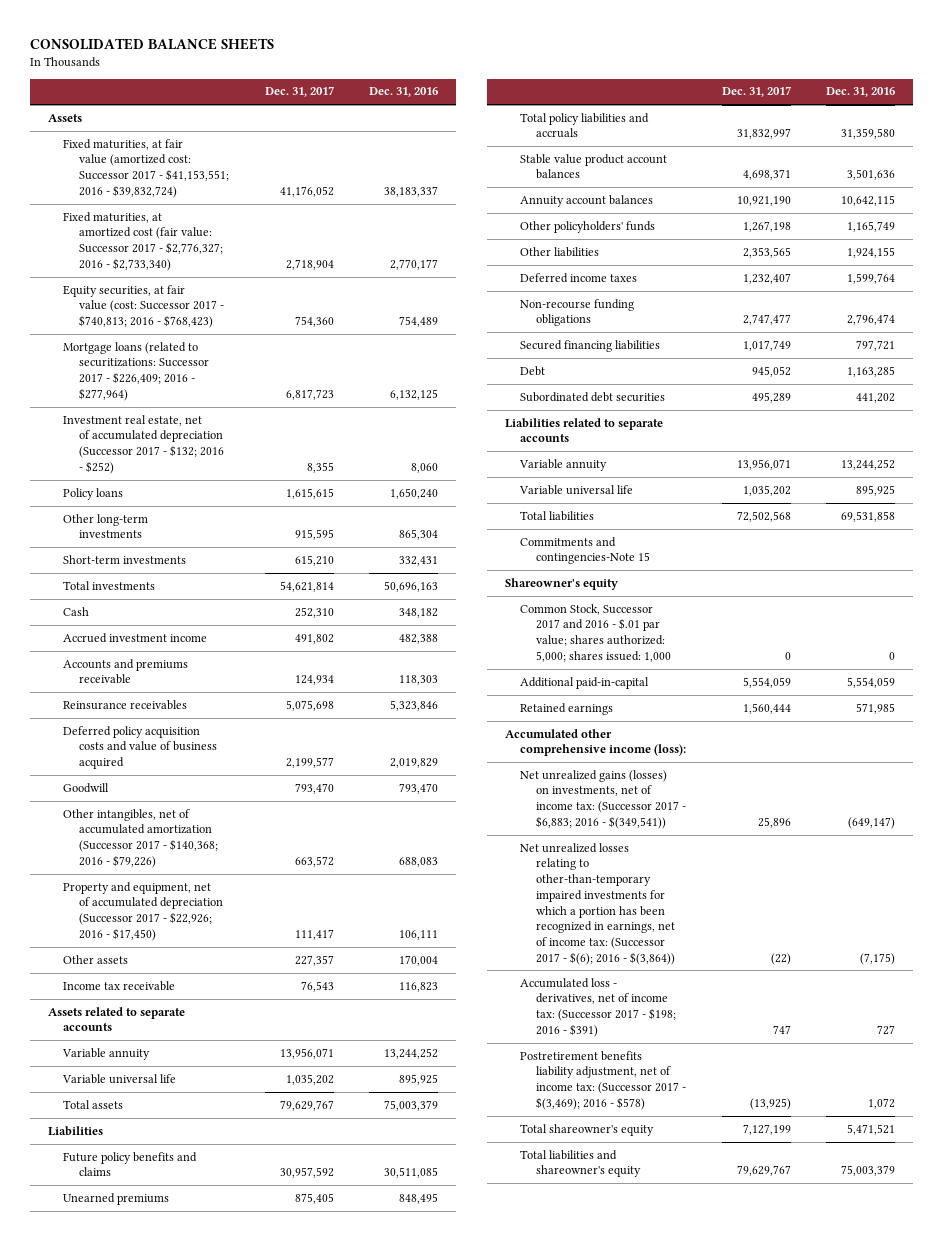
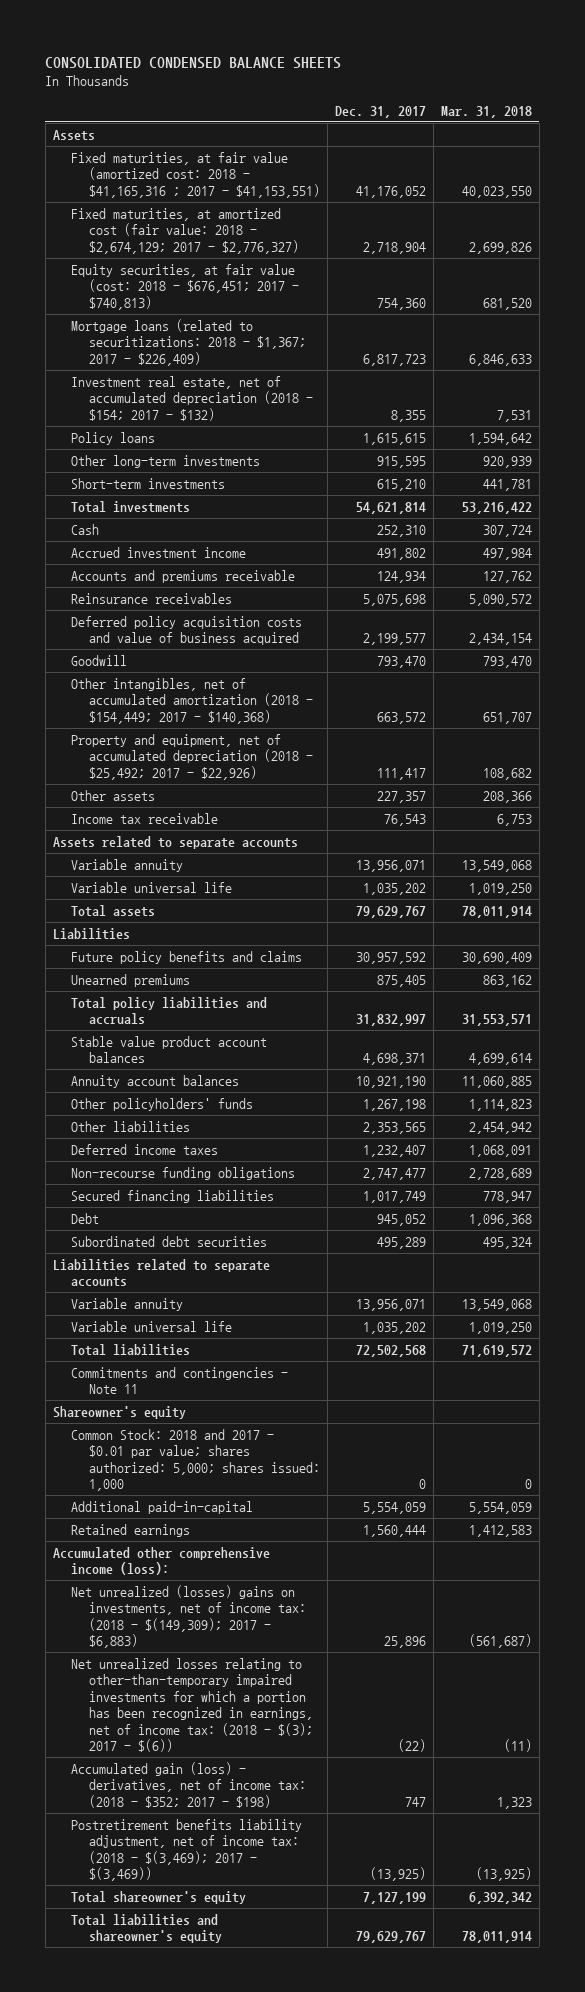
- CONSOLIDATED BALANCE SHEETS
+ CONSOLIDATED CONDENSED BALANCE SHEETS
- | Dec. 31, 2017 | Dec. 31, 2016
+ | Dec. 31, 2017 | Mar. 31, 2018
- Fixed maturities, at fair value (amortized cost: Successor 2017 - $41,153,551; 2016 - $39,832,724) | 41,176,052 | 38,183,337
- Fixed maturities, at amortized cost (fair value: Successor 2017 - $2,776,327; 2016 - $2,733,340) | 2,718,904 | 2,770,177
- Equity securities, at fair value (cost: Successor 2017 - $740,813; 2016 - $768,423) | 754,360 | 754,489
- Mortgage loans (related to securitizations: Successor 2017 - $226,409; 2016 - $277,964) | 6,817,723 | 6,132,125
- Investment real estate, net of accumulated depreciation (Successor 2017 - $132; 2016 - $252) | 8,355 | 8,060
+ Fixed maturities, at fair value (amortized cost: 2018 - $41,165,316 ; 2017 - $41,153,551) | 41,176,052 | 40,023,550
+ Fixed maturities, at amortized cost (fair value: 2018 - $2,674,129; 2017 - $2,776,327) | 2,718,904 | 2,699,826
+ Equity securities, at fair value (cost: 2018 - $676,451; 2017 - $740,813) | 754,360 | 681,520
+ Mortgage loans (related to securitizations: 2018 - $1,367; 2017 - $226,409) | 6,817,723 | 6,846,633
+ Investment real estate, net of accumulated depreciation (2018 - $154; 2017 - $132) | 8,355 | 7,531
- Other intangibles, net of accumulated amortization (Successor 2017 - $140,368; 2016 - $79,226) | 663,572 | 688,083
- Property and equipment, net of accumulated depreciation (Successor 2017 - $22,926; 2016 - $17,450) | 111,417 | 106,111
+ Other intangibles, net of accumulated amortization (2018 - $154,449; 2017 - $140,368) | 663,572 | 651,707
+ Property and equipment, net of accumulated depreciation (2018 - $25,492; 2017 - $22,926) | 111,417 | 108,682
- Commitments and contingencies-Note 15
+ Commitments and contingencies - Note 11
- Common Stock, Successor 2017 and 2016 - $.01 par value; shares authorized: 5,000; shares issued: 1,000 | 0 | 0
+ Common Stock: 2018 and 2017 - $0.01 par value; shares authorized: 5,000; shares issued: 1,000 | 0 | 0
- Net unrealized gains (losses) on investments, net of income tax: (Successor 2017 - $6,883; 2016 - $(349,541)) | 25,896 | (649,147)
- Net unrealized losses relating to other-than-temporary impaired investments for which a portion has been recognized in earnings, net of income tax: (Successor 2017 - $(6); 2016 - $(3,864)) | (22) | (7,175)
- Accumulated loss - derivatives, net of income tax: (Successor 2017 - $198; 2016 - $391) | 747 | 727
- Postretirement benefits liability adjustment, net of income tax: (Successor 2017 - $(3,469); 2016 - $578) | (13,925) | 1,072
+ Net unrealized (losses) gains on investments, net of income tax: (2018 - $(149,309); 2017 - $6,883) | 25,896 | (561,687)
+ Net unrealized losses relating to other-than-temporary impaired investments for which a portion has been recognized in earnings, net of income tax: (2018 - $(3); 2017 - $(6)) | (22) | (11)
+ Accumulated gain (loss) - derivatives, net of income tax: (2018 - $352; 2017 - $198) | 747 | 1,323
+ Postretirement benefits liability adjustment, net of income tax: (2018 - $(3,469); 2017 - $(3,469)) | (13,925) | (13,925)

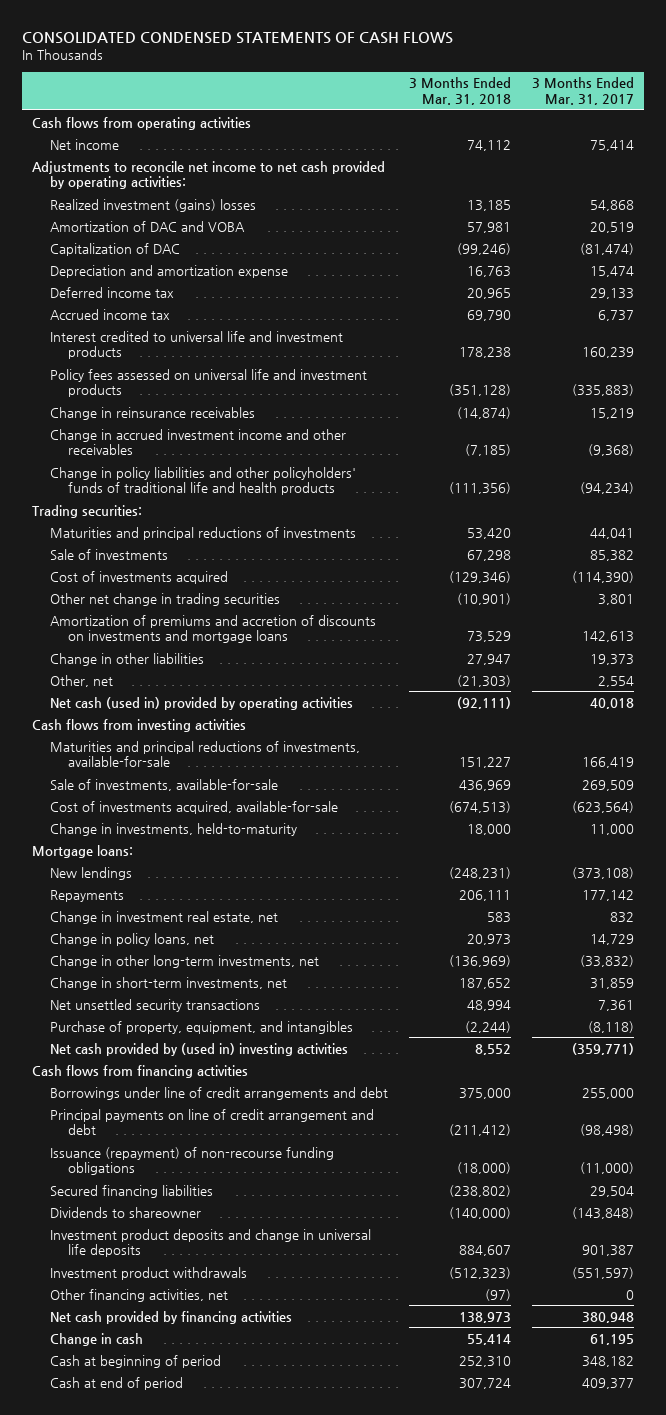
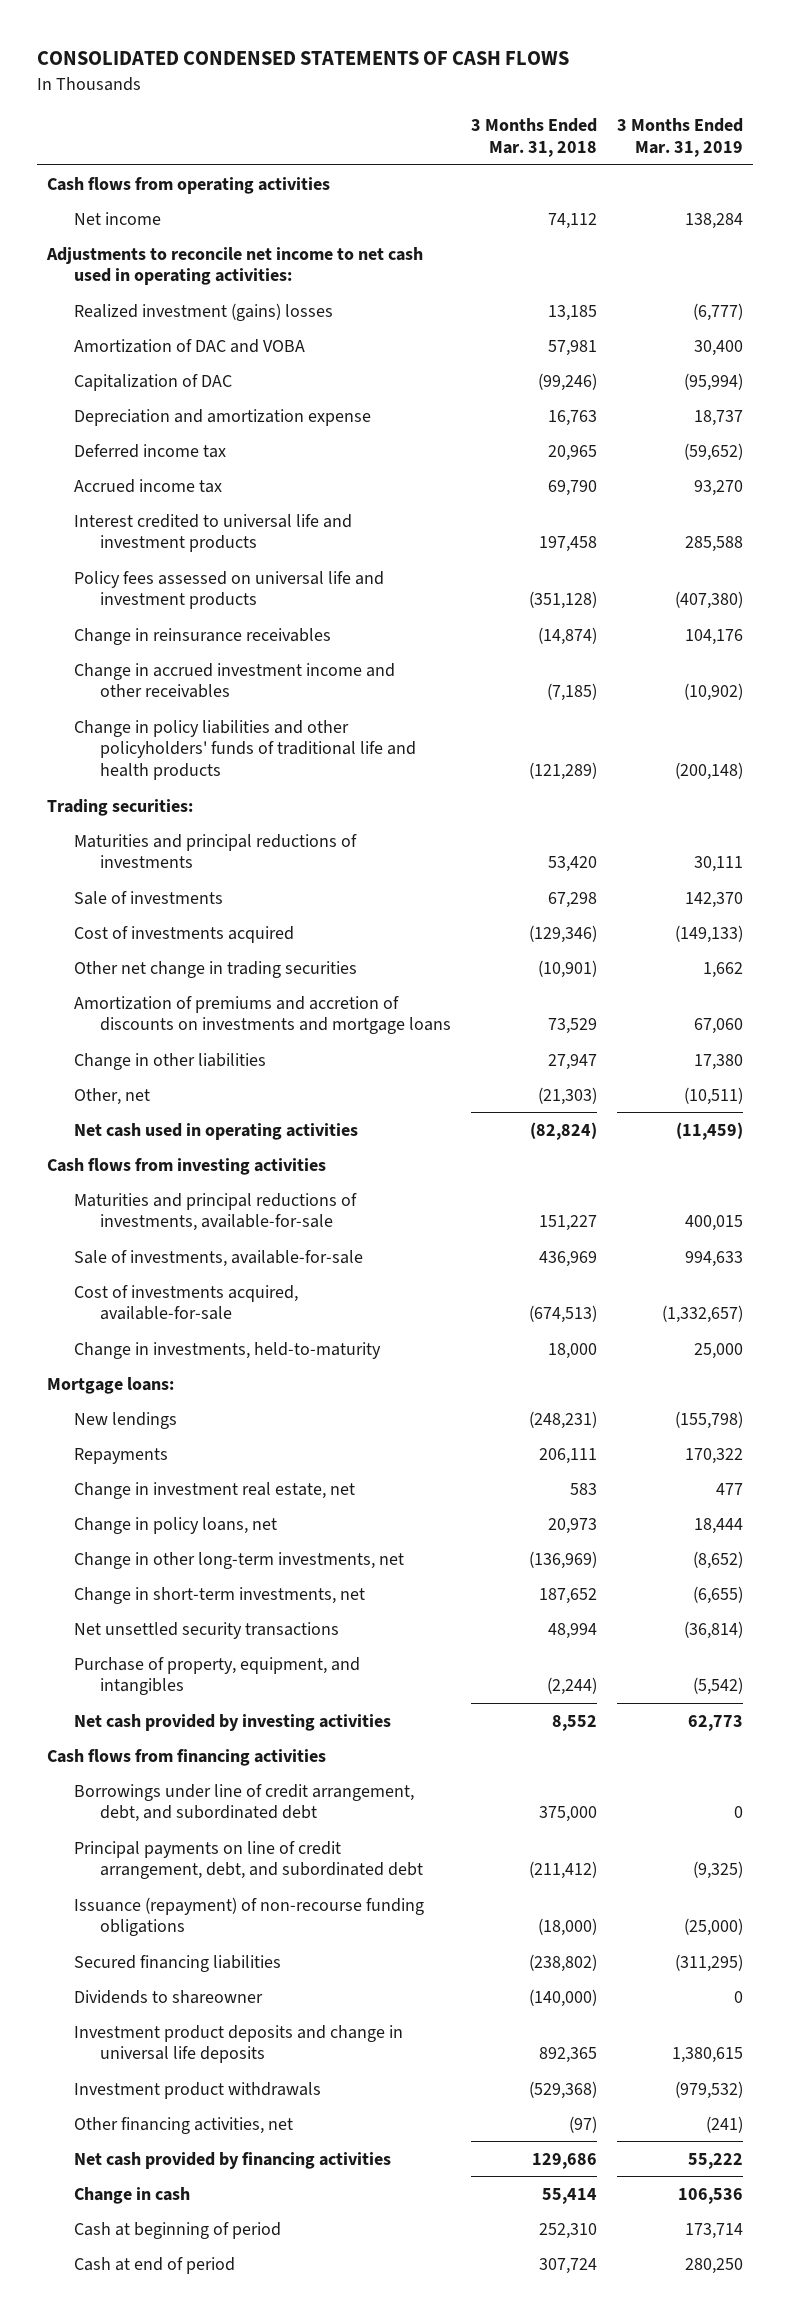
- | 3 Months Ended Mar. 31, 2018 | 3 Months Ended Mar. 31, 2017
+ | 3 Months Ended Mar. 31, 2018 | 3 Months Ended Mar. 31, 2019
- Adjustments to reconcile net income to net cash provided by operating activities:
+ Adjustments to reconcile net income to net cash used in operating activities:
- Interest credited to universal life and investment products | 178,238 | 160,239
+ Interest credited to universal life and investment products | 197,458 | 285,588
- Change in policy liabilities and other policyholders' funds of traditional life and health products | (111,356) | (94,234)
+ Change in policy liabilities and other policyholders' funds of traditional life and health products | (121,289) | (200,148)
- Net cash (used in) provided by operating activities | (92,111) | 40,018
+ Net cash used in operating activities | (82,824) | (11,459)
- Net cash provided by (used in) investing activities | 8,552 | (359,771)
+ Net cash provided by investing activities | 8,552 | 62,773
- Borrowings under line of credit arrangements and debt | 375,000 | 255,000
- Principal payments on line of credit arrangement and debt | (211,412) | (98,498)
+ Borrowings under line of credit arrangement, debt, and subordinated debt | 375,000 | 0
+ Principal payments on line of credit arrangement, debt, and subordinated debt | (211,412) | (9,325)
- Investment product deposits and change in universal life deposits | 884,607 | 901,387
- Investment product withdrawals | (512,323) | (551,597)
+ Investment product deposits and change in universal life deposits | 892,365 | 1,380,615
+ Investment product withdrawals | (529,368) | (979,532)
- Net cash provided by financing activities | 138,973 | 380,948
+ Net cash provided by financing activities | 129,686 | 55,222

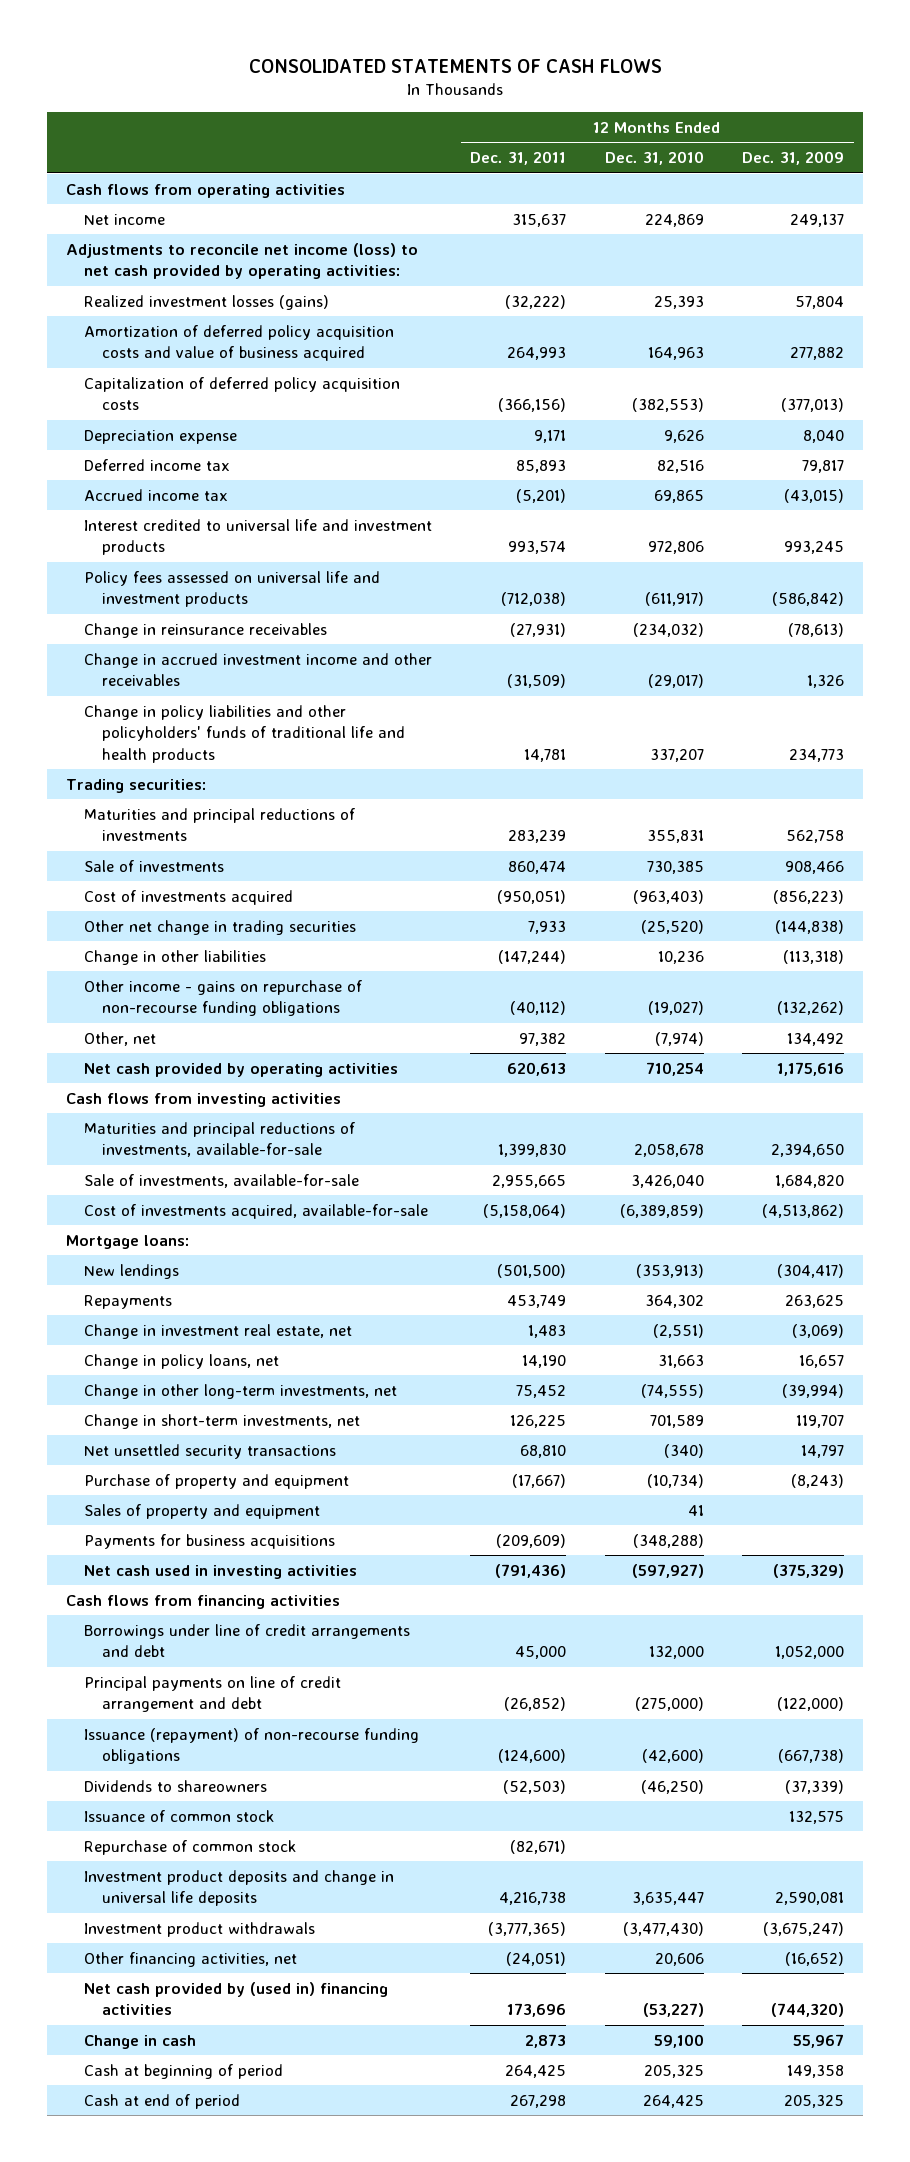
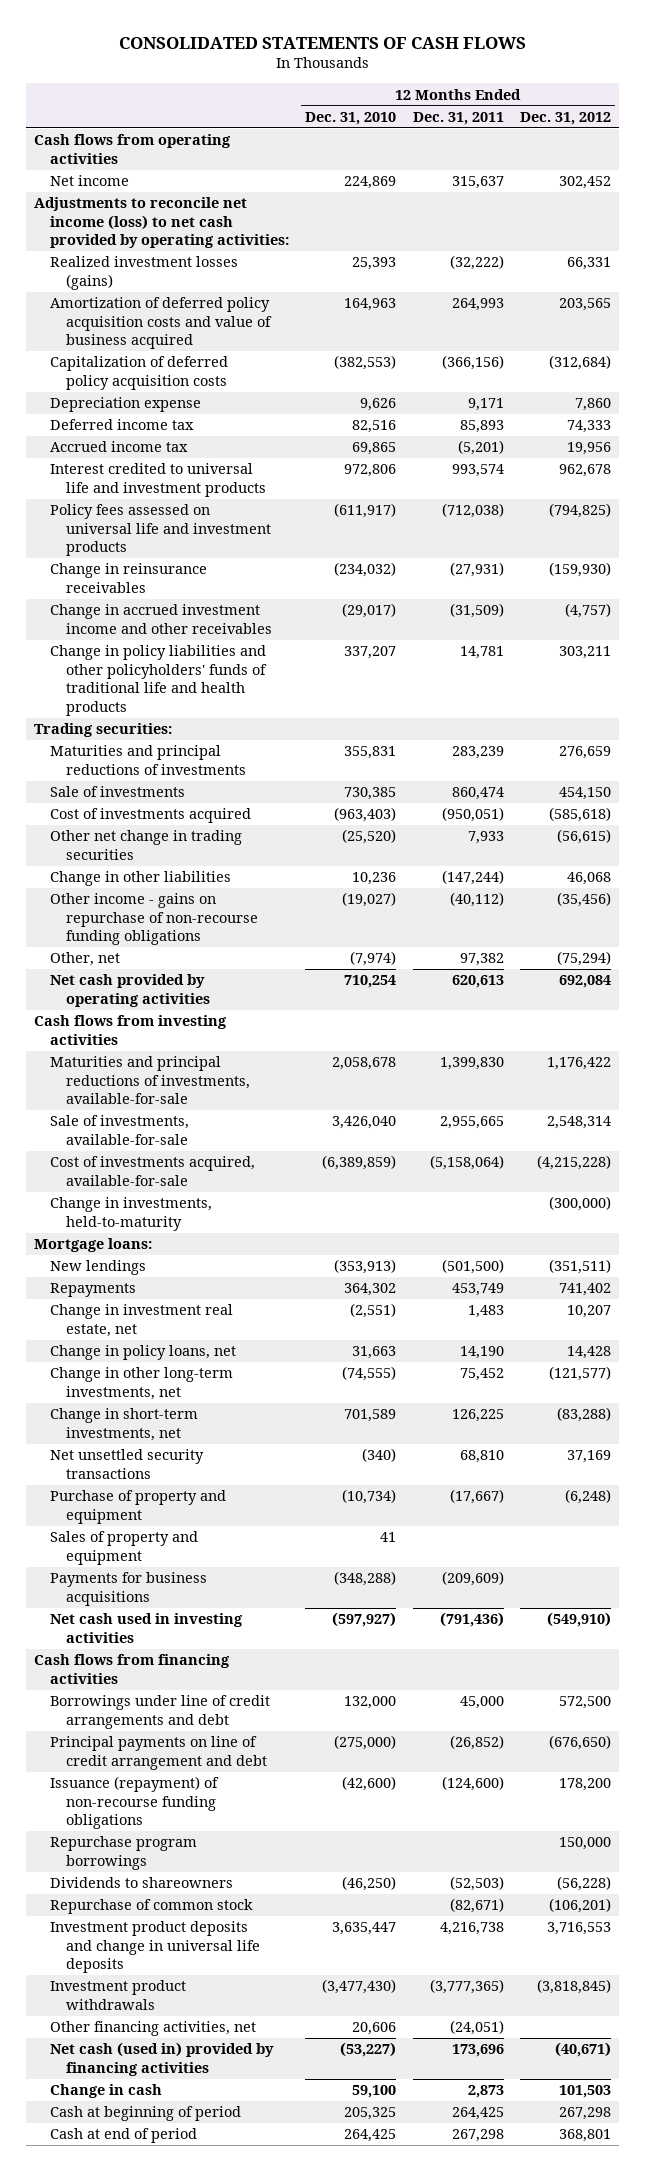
- | 12 Months Ended Dec. 31, 2011 | 12 Months Ended Dec. 31, 2010 | 12 Months Ended Dec. 31, 2009
+ | 12 Months Ended Dec. 31, 2010 | 12 Months Ended Dec. 31, 2011 | 12 Months Ended Dec. 31, 2012
+ Change in investments, held-to-maturity | | | (300,000)
+ Repurchase program borrowings | | | 150,000
- Issuance of common stock | | | 132,575
- Net cash provided by (used in) financing activities | 173,696 | (53,227) | (744,320)
+ Net cash (used in) provided by financing activities | (53,227) | 173,696 | (40,671)

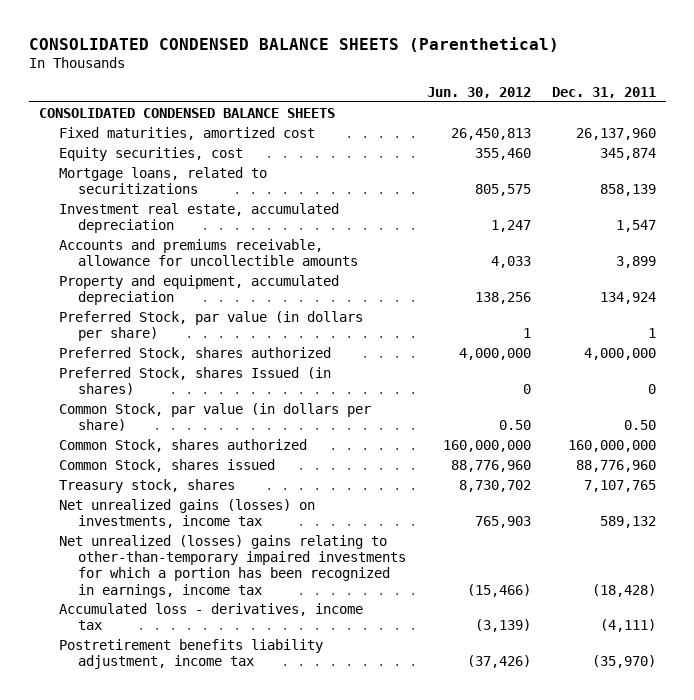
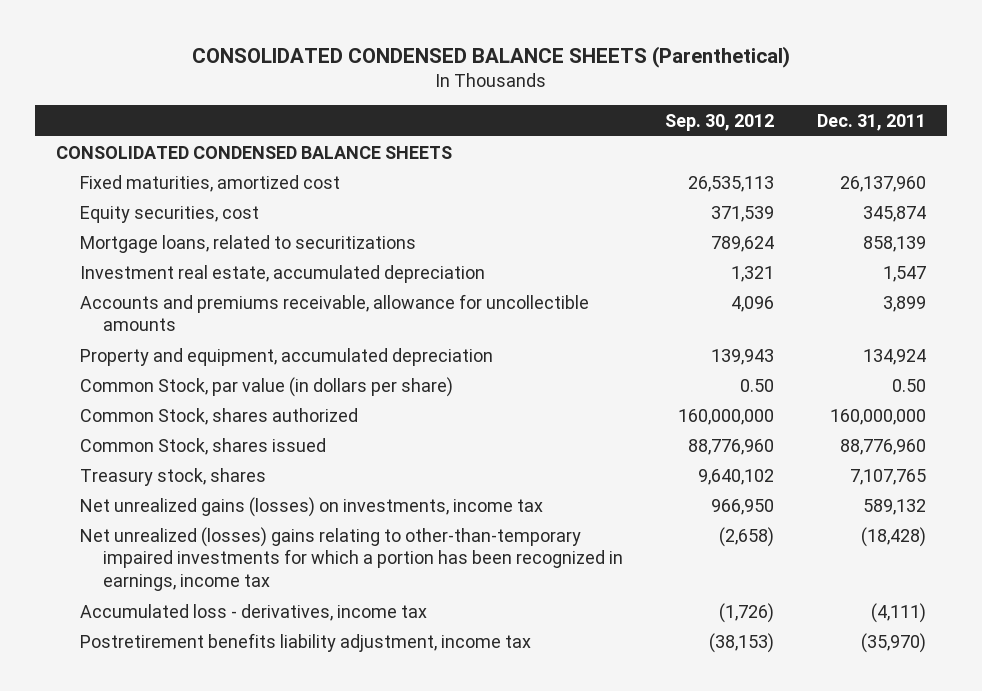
- | Jun. 30, 2012 | Dec. 31, 2011
+ | Sep. 30, 2012 | Dec. 31, 2011
- Preferred Stock, par value (in dollars per share) | 1 | 1
- Preferred Stock, shares authorized | 4,000,000 | 4,000,000
- Preferred Stock, shares Issued (in shares) | 0 | 0

